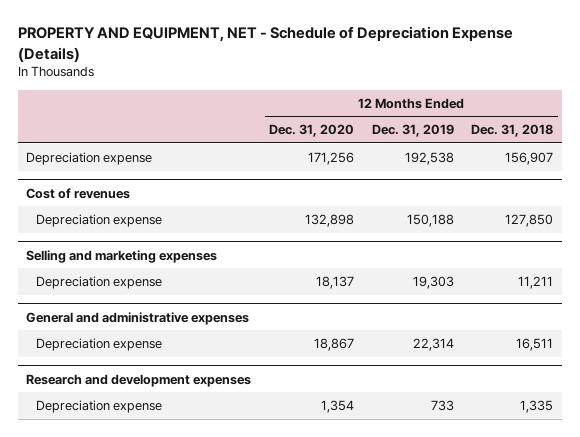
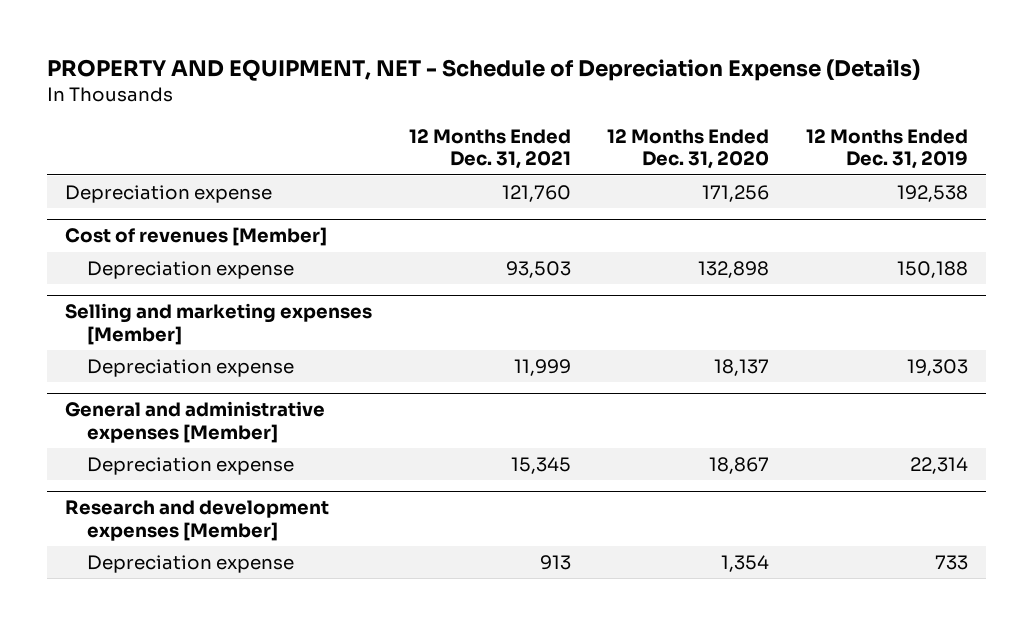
- | 12 Months Ended Dec. 31, 2020 | 12 Months Ended Dec. 31, 2019 | 12 Months Ended Dec. 31, 2018
+ | 12 Months Ended Dec. 31, 2021 | 12 Months Ended Dec. 31, 2020 | 12 Months Ended Dec. 31, 2019
- Cost of revenues
+ Cost of revenues [Member]
- Selling and marketing expenses
+ Selling and marketing expenses [Member]
- General and administrative expenses
+ General and administrative expenses [Member]
- Research and development expenses
+ Research and development expenses [Member]

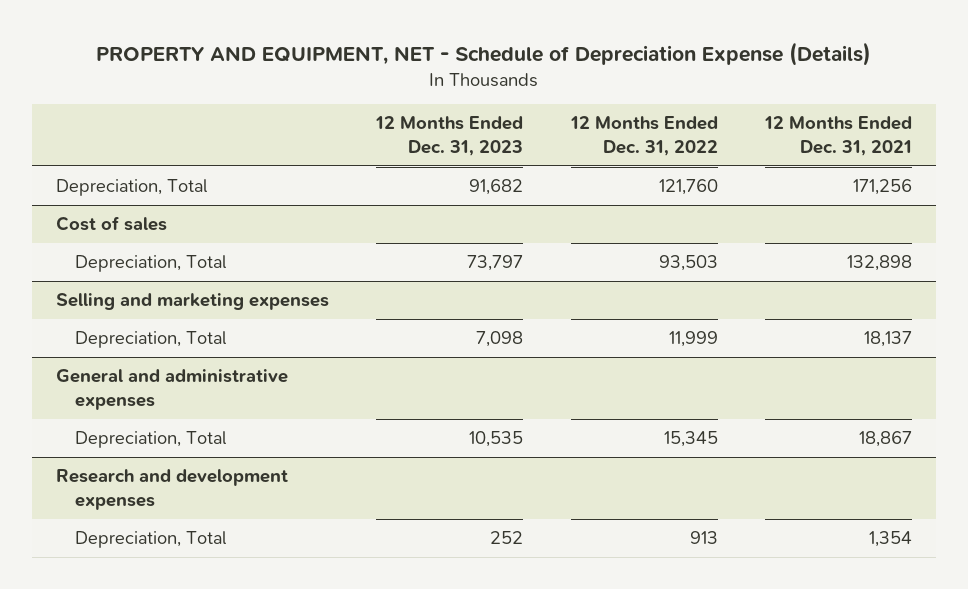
- | 12 Months Ended Dec. 31, 2021 | 12 Months Ended Dec. 31, 2020 | 12 Months Ended Dec. 31, 2019
+ | 12 Months Ended Dec. 31, 2023 | 12 Months Ended Dec. 31, 2022 | 12 Months Ended Dec. 31, 2021
- Depreciation expense | 121,760 | 171,256 | 192,538
- Cost of revenues [Member]
- Depreciation expense | 93,503 | 132,898 | 150,188
- Selling and marketing expenses [Member]
- Depreciation expense | 11,999 | 18,137 | 19,303
- General and administrative expenses [Member]
- Depreciation expense | 15,345 | 18,867 | 22,314
- Research and development expenses [Member]
- Depreciation expense | 913 | 1,354 | 733
+ Depreciation, Total | 91,682 | 121,760 | 171,256
+ Cost of sales
+ Depreciation, Total | 73,797 | 93,503 | 132,898
+ Selling and marketing expenses
+ Depreciation, Total | 7,098 | 11,999 | 18,137
+ General and administrative expenses
+ Depreciation, Total | 10,535 | 15,345 | 18,867
+ Research and development expenses
+ Depreciation, Total | 252 | 913 | 1,354

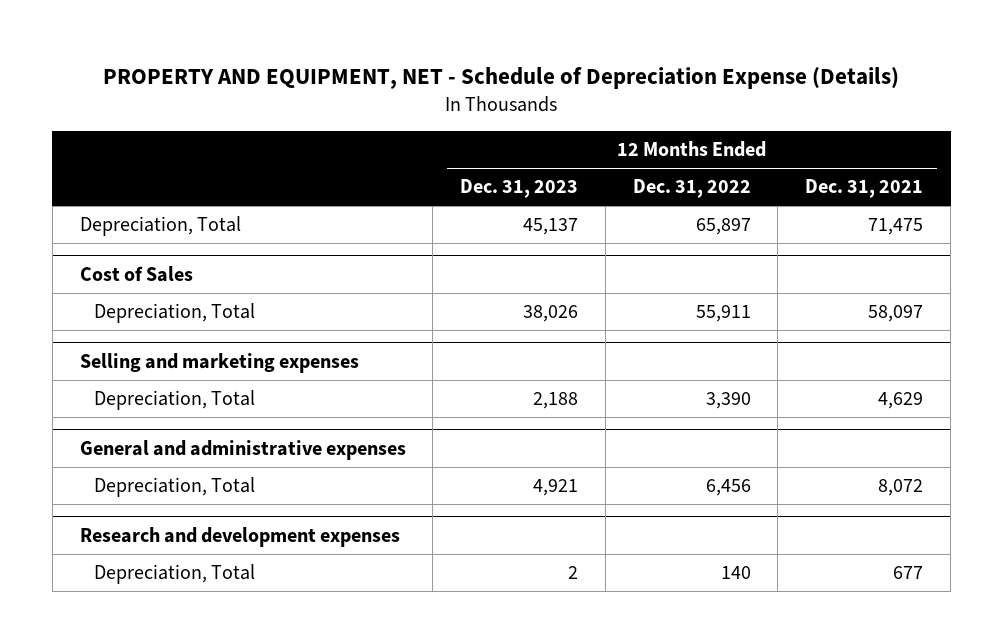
- Depreciation, Total | 91,682 | 121,760 | 171,256
- Cost of sales
- Depreciation, Total | 73,797 | 93,503 | 132,898
+ Depreciation, Total | 45,137 | 65,897 | 71,475
+ Cost of Sales
+ Depreciation, Total | 38,026 | 55,911 | 58,097
@ Selling and marketing expenses
- Depreciation, Total | 7,098 | 11,999 | 18,137
+ Depreciation, Total | 2,188 | 3,390 | 4,629
@ General and administrative expenses
- Depreciation, Total | 10,535 | 15,345 | 18,867
+ Depreciation, Total | 4,921 | 6,456 | 8,072
@ Research and development expenses
- Depreciation, Total | 252 | 913 | 1,354
+ Depreciation, Total | 2 | 140 | 677

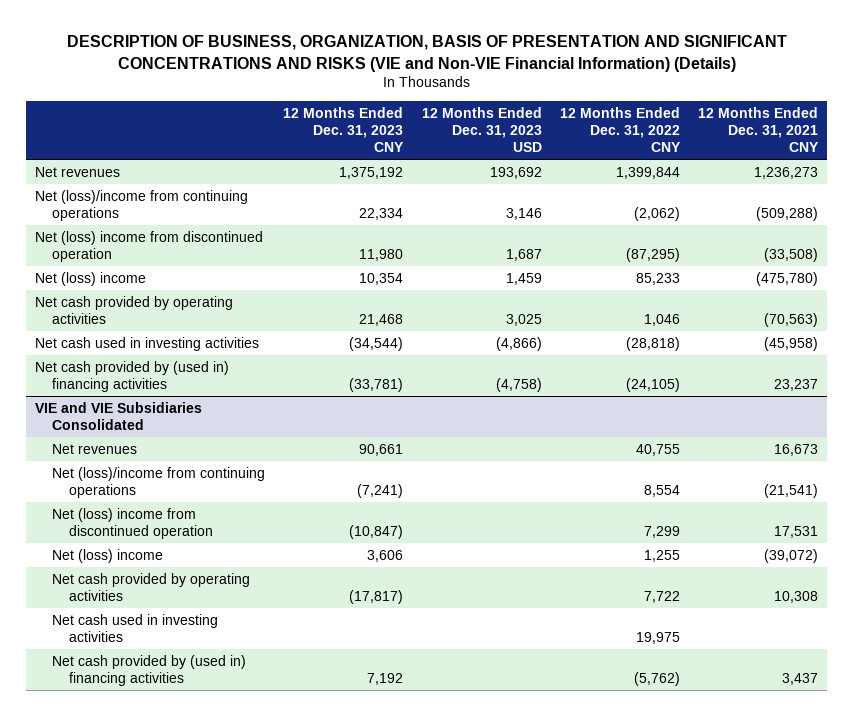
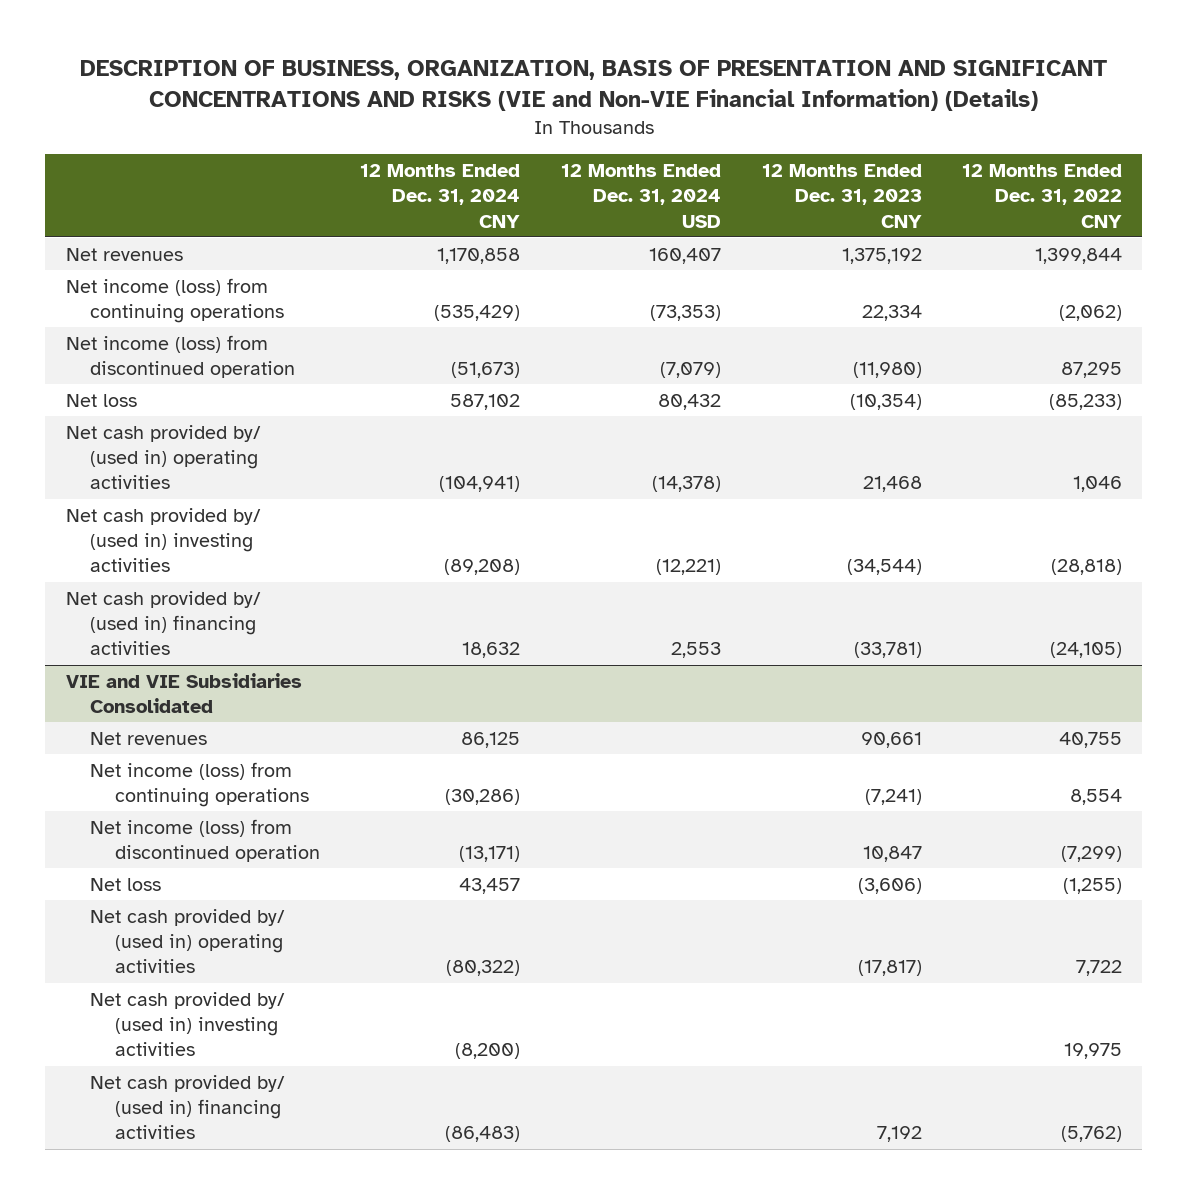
- | 12 Months Ended Dec. 31, 2023 CNY | 12 Months Ended Dec. 31, 2023 USD | 12 Months Ended Dec. 31, 2022 CNY | 12 Months Ended Dec. 31, 2021 CNY
+ | 12 Months Ended Dec. 31, 2024 CNY | 12 Months Ended Dec. 31, 2024 USD | 12 Months Ended Dec. 31, 2023 CNY | 12 Months Ended Dec. 31, 2022 CNY
- Net (loss)/income from continuing operations | 22,334 | 3,146 | (2,062) | (509,288)
- Net (loss) income from discontinued operation | 11,980 | 1,687 | (87,295) | (33,508)
- Net (loss) income | 10,354 | 1,459 | 85,233 | (475,780)
- Net cash provided by operating activities | 21,468 | 3,025 | 1,046 | (70,563)
- Net cash used in investing activities | (34,544) | (4,866) | (28,818) | (45,958)
- Net cash provided by (used in) financing activities | (33,781) | (4,758) | (24,105) | 23,237
+ Net income (loss) from continuing operations | (535,429) | (73,353) | 22,334 | (2,062)
+ Net income (loss) from discontinued operation | (51,673) | (7,079) | (11,980) | 87,295
+ Net loss | 587,102 | 80,432 | (10,354) | (85,233)
+ Net cash provided by/ (used in) operating activities | (104,941) | (14,378) | 21,468 | 1,046
+ Net cash provided by/ (used in) investing activities | (89,208) | (12,221) | (34,544) | (28,818)
+ Net cash provided by/ (used in) financing activities | 18,632 | 2,553 | (33,781) | (24,105)
@ VIE and VIE Subsidiaries Consolidated
- Net (loss)/income from continuing operations | (7,241) | | 8,554 | (21,541)
- Net (loss) income from discontinued operation | (10,847) | | 7,299 | 17,531
- Net (loss) income | 3,606 | | 1,255 | (39,072)
- Net cash provided by operating activities | (17,817) | | 7,722 | 10,308
- Net cash used in investing activities | | | 19,975 |
- Net cash provided by (used in) financing activities | 7,192 | | (5,762) | 3,437
+ Net income (loss) from continuing operations | (30,286) | | (7,241) | 8,554
+ Net income (loss) from discontinued operation | (13,171) | | 10,847 | (7,299)
+ Net loss | 43,457 | | (3,606) | (1,255)
+ Net cash provided by/ (used in) operating activities | (80,322) | | (17,817) | 7,722
+ Net cash provided by/ (used in) investing activities | (8,200) | | | 19,975
+ Net cash provided by/ (used in) financing activities | (86,483) | | 7,192 | (5,762)

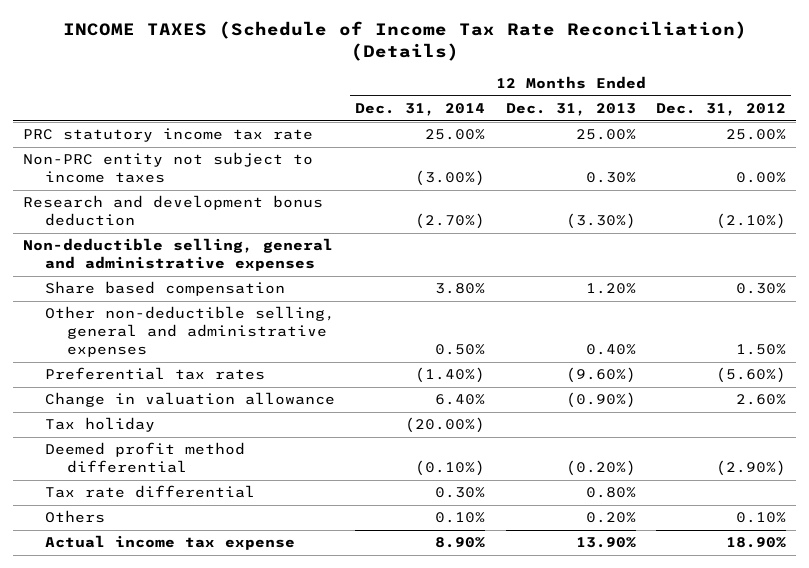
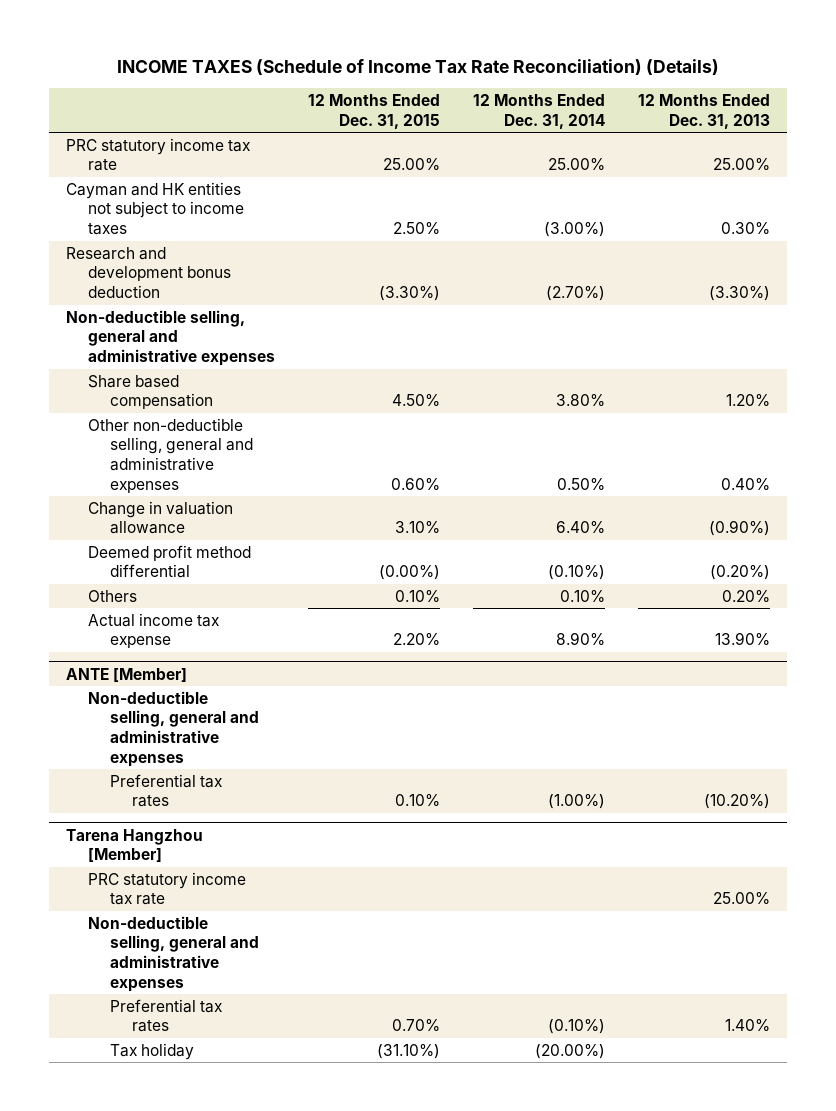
- | 12 Months Ended Dec. 31, 2014 | 12 Months Ended Dec. 31, 2013 | 12 Months Ended Dec. 31, 2012
+ | 12 Months Ended Dec. 31, 2015 | 12 Months Ended Dec. 31, 2014 | 12 Months Ended Dec. 31, 2013
- Non-PRC entity not subject to income taxes | (3.00%) | 0.30% | 0.00%
+ Cayman and HK entities not subject to income taxes | 2.50% | (3.00%) | 0.30%
- Preferential tax rates | (1.40%) | (9.60%) | (5.60%)
- Tax holiday | (20.00%) | |
- Tax rate differential | 0.30% | 0.80% |
+ ANTE [Member]
+ Non-deductible selling, general and administrative expenses
+ Preferential tax rates | 0.10% | (1.00%) | (10.20%)
+ Tarena Hangzhou [Member]
+ PRC statutory income tax rate | | | 25.00%
+ Non-deductible selling, general and administrative expenses
+ Preferential tax rates | 0.70% | (0.10%) | 1.40%
+ Tax holiday | (31.10%) | (20.00%) |

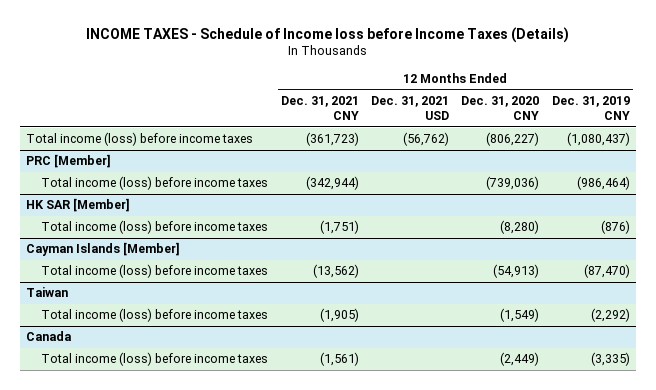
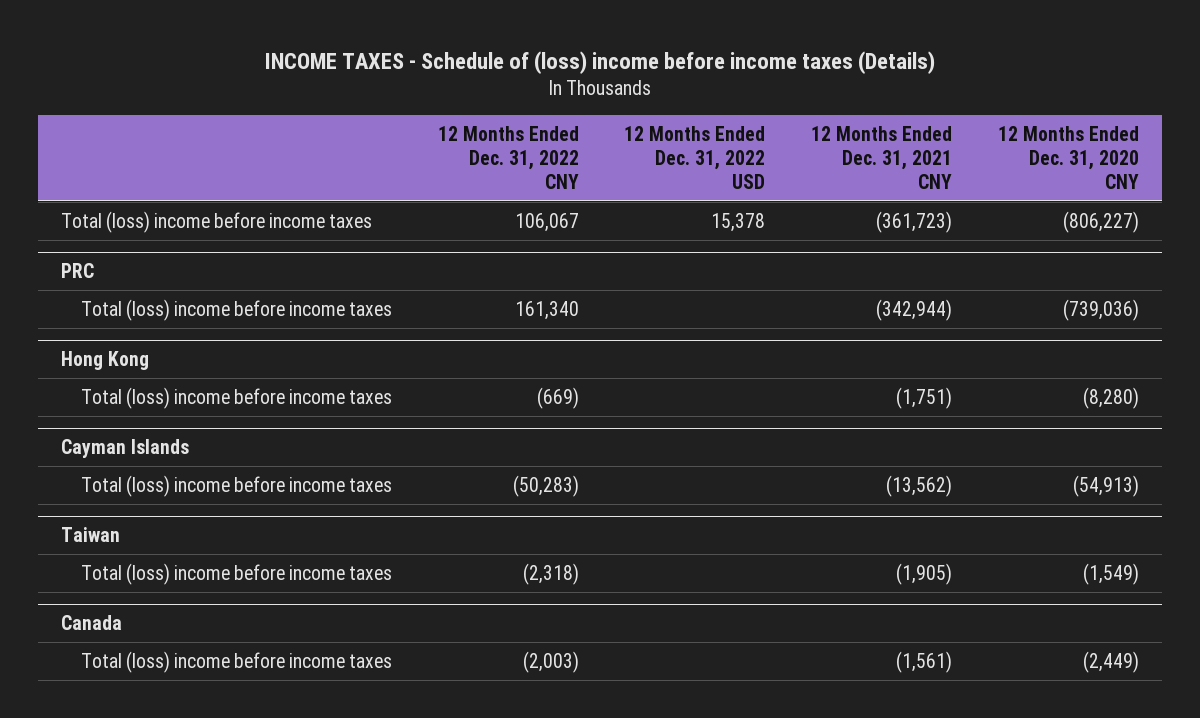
- INCOME TAXES - Schedule of Income loss before Income Taxes (Details)
+ INCOME TAXES - Schedule of (loss) income before income taxes (Details)
- | 12 Months Ended Dec. 31, 2021 CNY | 12 Months Ended Dec. 31, 2021 USD | 12 Months Ended Dec. 31, 2020 CNY | 12 Months Ended Dec. 31, 2019 CNY
+ | 12 Months Ended Dec. 31, 2022 CNY | 12 Months Ended Dec. 31, 2022 USD | 12 Months Ended Dec. 31, 2021 CNY | 12 Months Ended Dec. 31, 2020 CNY
- Total income (loss) before income taxes | (361,723) | (56,762) | (806,227) | (1,080,437)
- PRC [Member]
- Total income (loss) before income taxes | (342,944) | | (739,036) | (986,464)
- HK SAR [Member]
- Total income (loss) before income taxes | (1,751) | | (8,280) | (876)
- Cayman Islands [Member]
- Total income (loss) before income taxes | (13,562) | | (54,913) | (87,470)
+ Total (loss) income before income taxes | 106,067 | 15,378 | (361,723) | (806,227)
+ PRC
+ Total (loss) income before income taxes | 161,340 | | (342,944) | (739,036)
+ Hong Kong
+ Total (loss) income before income taxes | (669) | | (1,751) | (8,280)
+ Cayman Islands
+ Total (loss) income before income taxes | (50,283) | | (13,562) | (54,913)
@ Taiwan
- Total income (loss) before income taxes | (1,905) | | (1,549) | (2,292)
+ Total (loss) income before income taxes | (2,318) | | (1,905) | (1,549)
@ Canada
- Total income (loss) before income taxes | (1,561) | | (2,449) | (3,335)
+ Total (loss) income before income taxes | (2,003) | | (1,561) | (2,449)

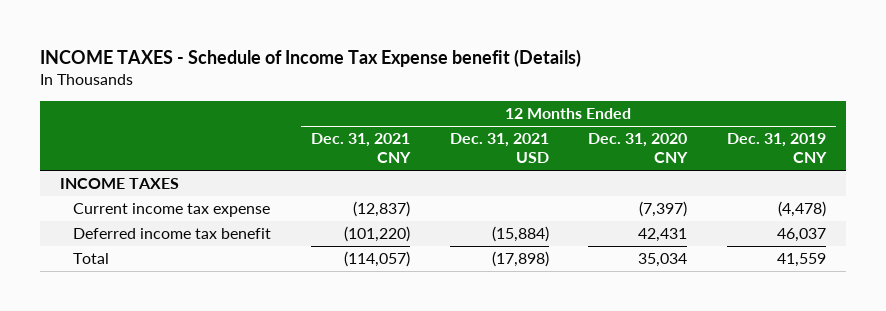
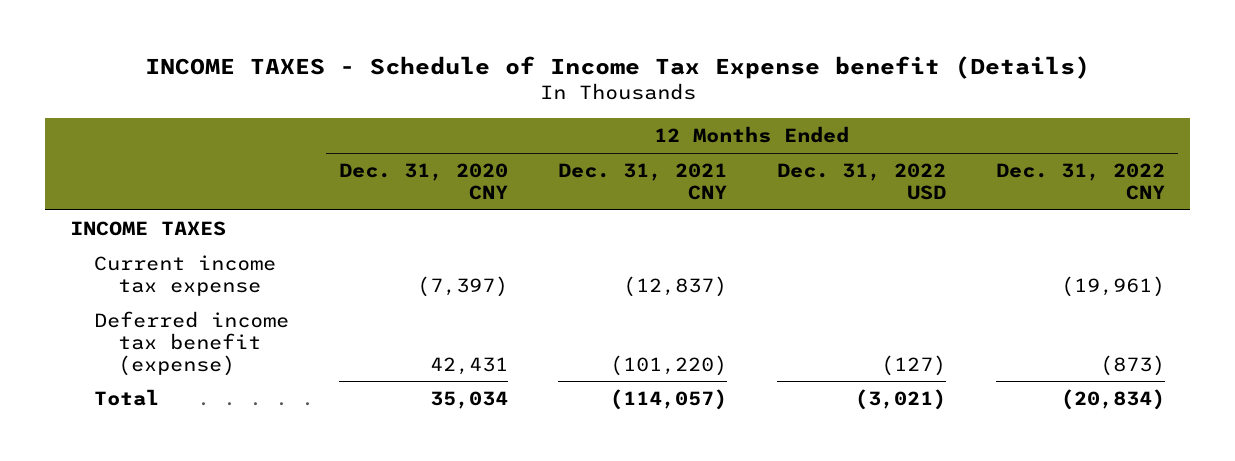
- | 12 Months Ended Dec. 31, 2021 CNY | 12 Months Ended Dec. 31, 2021 USD | 12 Months Ended Dec. 31, 2020 CNY | 12 Months Ended Dec. 31, 2019 CNY
+ | 12 Months Ended Dec. 31, 2020 CNY | 12 Months Ended Dec. 31, 2021 CNY | 12 Months Ended Dec. 31, 2022 USD | 12 Months Ended Dec. 31, 2022 CNY
- Deferred income tax benefit | (101,220) | (15,884) | 42,431 | 46,037
+ Deferred income tax benefit (expense) | 42,431 | (101,220) | (127) | (873)

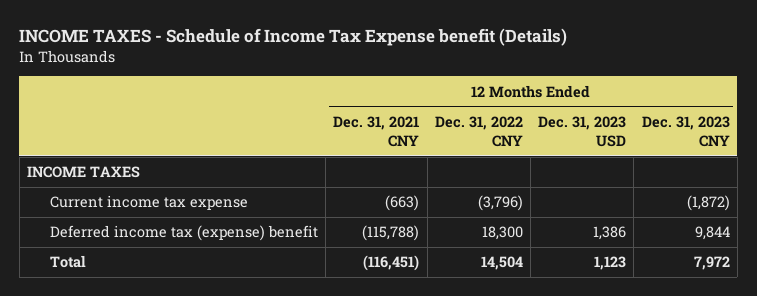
- | 12 Months Ended Dec. 31, 2020 CNY | 12 Months Ended Dec. 31, 2021 CNY | 12 Months Ended Dec. 31, 2022 USD | 12 Months Ended Dec. 31, 2022 CNY
+ | 12 Months Ended Dec. 31, 2021 CNY | 12 Months Ended Dec. 31, 2022 CNY | 12 Months Ended Dec. 31, 2023 USD | 12 Months Ended Dec. 31, 2023 CNY
- Current income tax expense | (7,397) | (12,837) | | (19,961)
- Deferred income tax benefit (expense) | 42,431 | (101,220) | (127) | (873)
- Total | 35,034 | (114,057) | (3,021) | (20,834)
+ Current income tax expense | (663) | (3,796) | | (1,872)
+ Deferred income tax (expense) benefit | (115,788) | 18,300 | 1,386 | 9,844
+ Total | (116,451) | 14,504 | 1,123 | 7,972

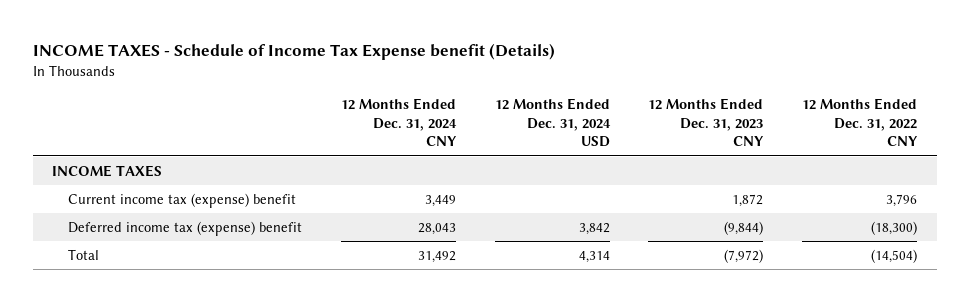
- | 12 Months Ended Dec. 31, 2021 CNY | 12 Months Ended Dec. 31, 2022 CNY | 12 Months Ended Dec. 31, 2023 USD | 12 Months Ended Dec. 31, 2023 CNY
+ | 12 Months Ended Dec. 31, 2024 CNY | 12 Months Ended Dec. 31, 2024 USD | 12 Months Ended Dec. 31, 2023 CNY | 12 Months Ended Dec. 31, 2022 CNY
- Current income tax expense | (663) | (3,796) | | (1,872)
- Deferred income tax (expense) benefit | (115,788) | 18,300 | 1,386 | 9,844
- Total | (116,451) | 14,504 | 1,123 | 7,972
+ Current income tax (expense) benefit | 3,449 | | 1,872 | 3,796
+ Deferred income tax (expense) benefit | 28,043 | 3,842 | (9,844) | (18,300)
+ Total | 31,492 | 4,314 | (7,972) | (14,504)

